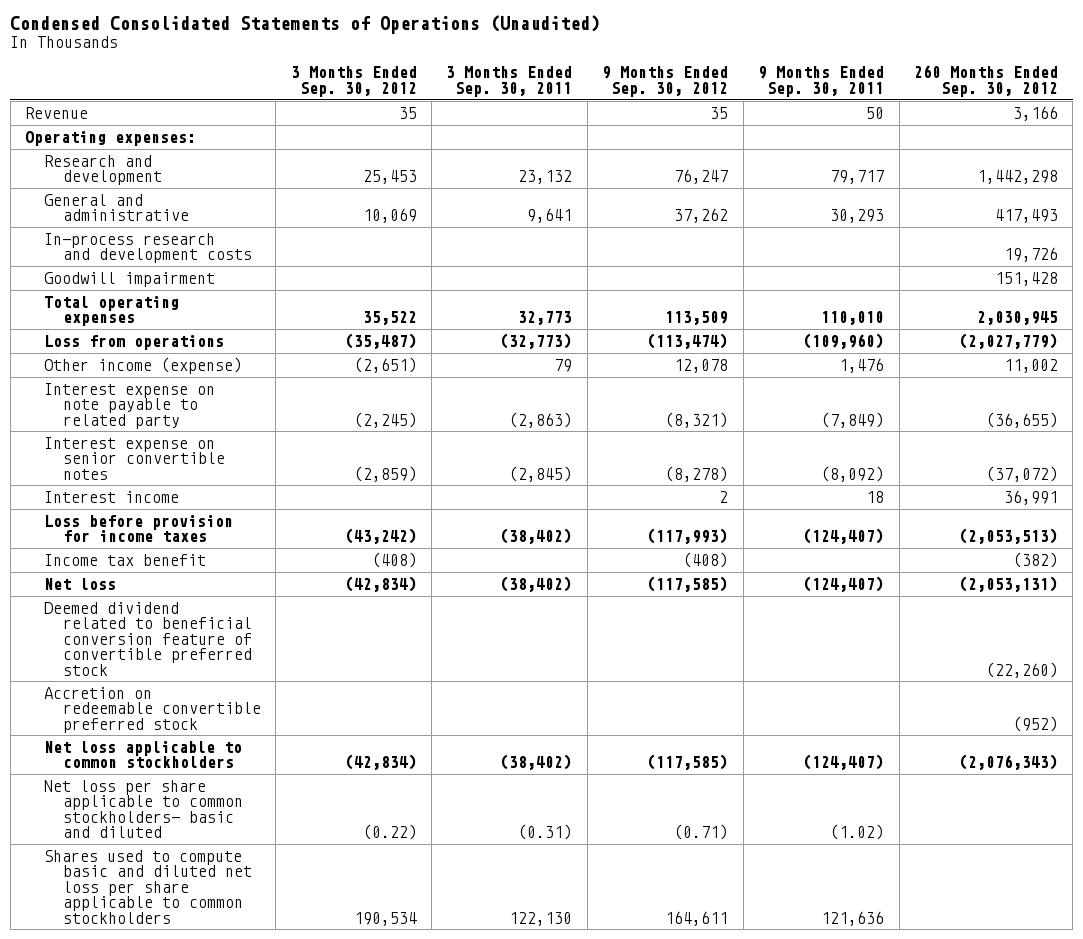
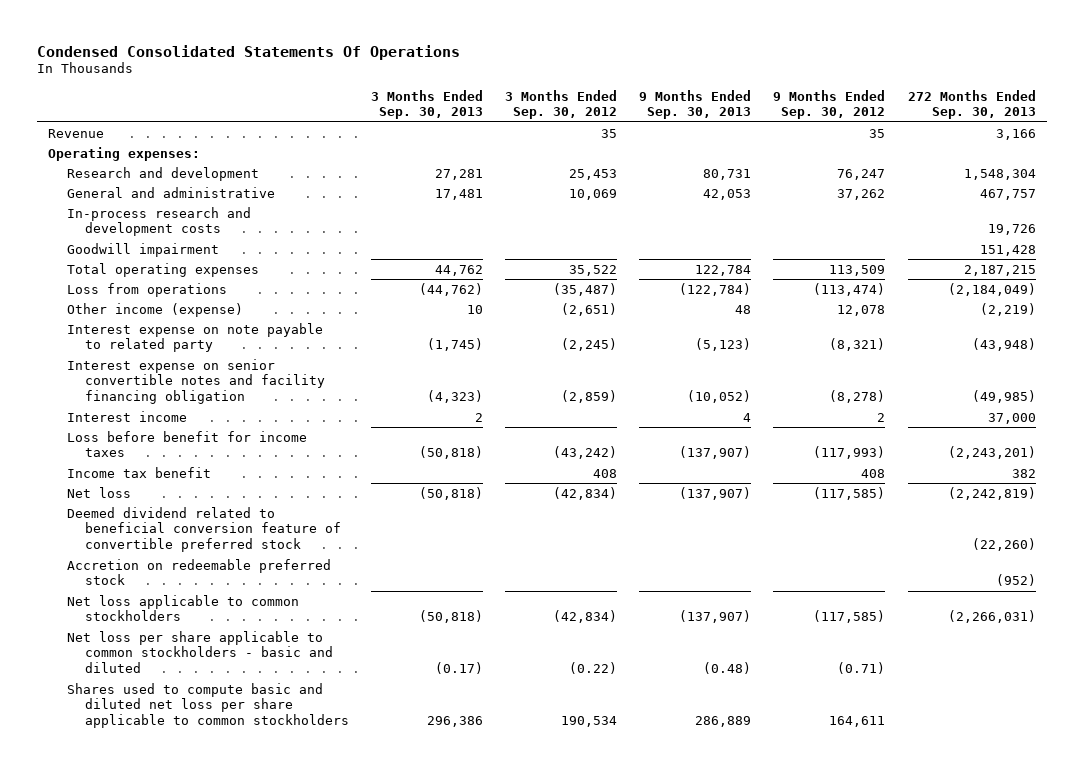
- Condensed Consolidated Statements of Operations (Unaudited)
+ Condensed Consolidated Statements Of Operations
- | 3 Months Ended Sep. 30, 2012 | 3 Months Ended Sep. 30, 2011 | 9 Months Ended Sep. 30, 2012 | 9 Months Ended Sep. 30, 2011 | 260 Months Ended Sep. 30, 2012
+ | 3 Months Ended Sep. 30, 2013 | 3 Months Ended Sep. 30, 2012 | 9 Months Ended Sep. 30, 2013 | 9 Months Ended Sep. 30, 2012 | 272 Months Ended Sep. 30, 2013
- Interest expense on senior convertible notes | (2,859) | (2,845) | (8,278) | (8,092) | (37,072)
+ Interest expense on senior convertible notes and facility financing obligation | (4,323) | (2,859) | (10,052) | (8,278) | (49,985)
- Loss before provision for income taxes | (43,242) | (38,402) | (117,993) | (124,407) | (2,053,513)
- Income tax benefit | (408) | | (408) | | (382)
+ Loss before benefit for income taxes | (50,818) | (43,242) | (137,907) | (117,993) | (2,243,201)
+ Income tax benefit | | 408 | | 408 | 382
- Accretion on redeemable convertible preferred stock | | | | | (952)
+ Accretion on redeemable preferred stock | | | | | (952)
- Net loss per share applicable to common stockholders- basic and diluted | (0.22) | (0.31) | (0.71) | (1.02) |
+ Net loss per share applicable to common stockholders - basic and diluted | (0.17) | (0.22) | (0.48) | (0.71) |

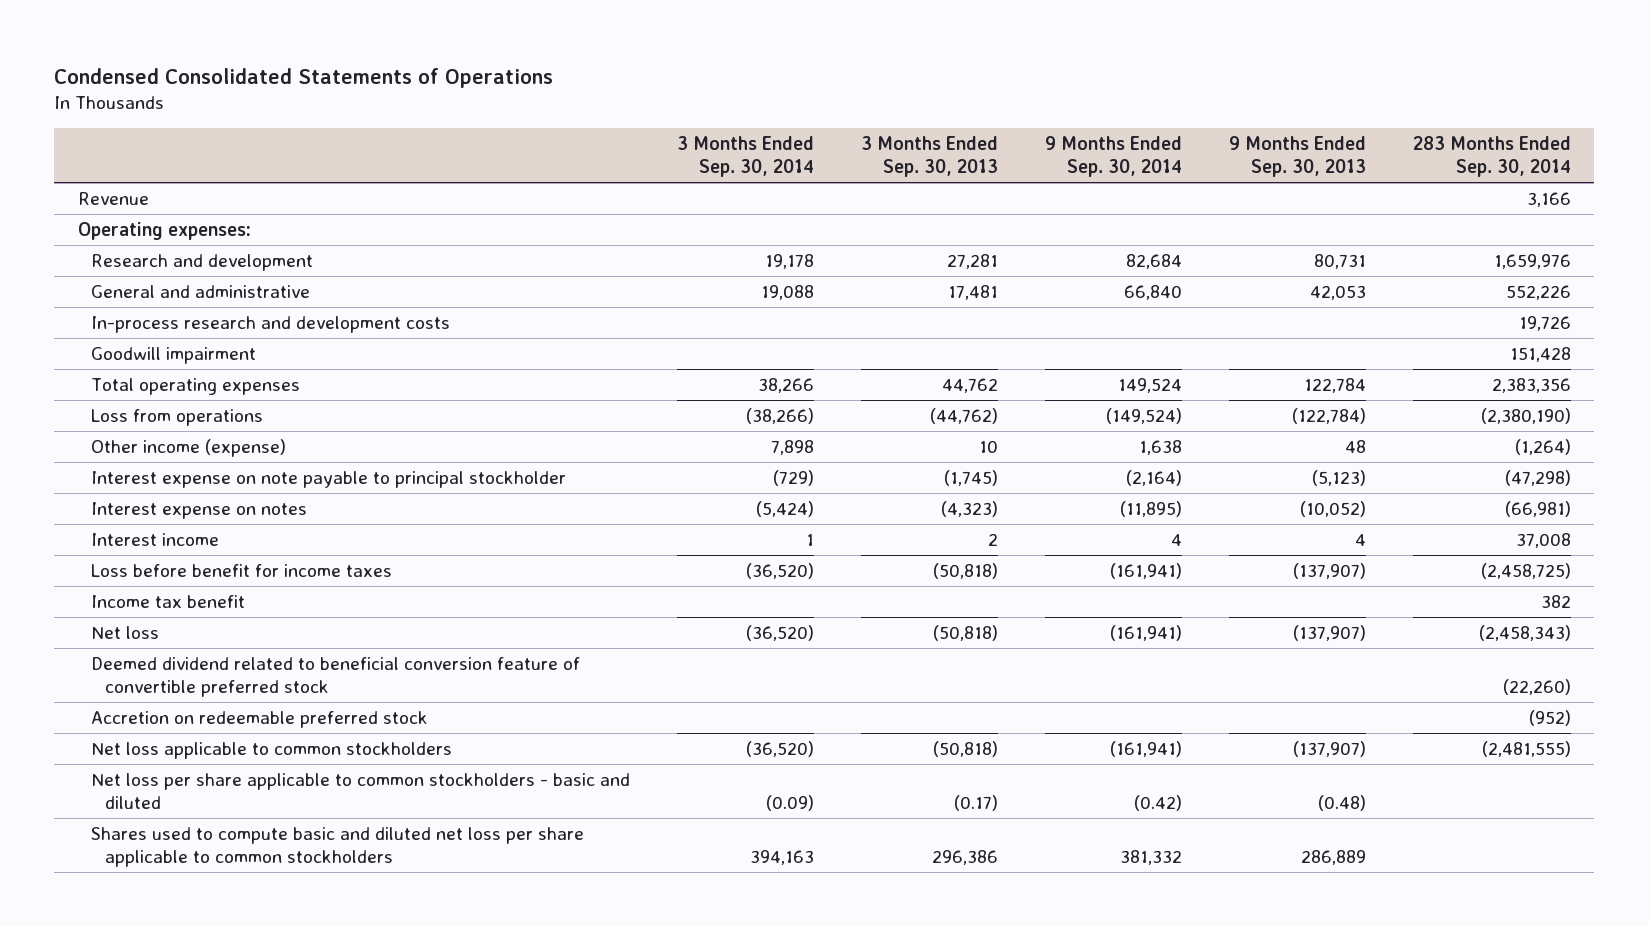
- Condensed Consolidated Statements Of Operations
+ Condensed Consolidated Statements of Operations
- | 3 Months Ended Sep. 30, 2013 | 3 Months Ended Sep. 30, 2012 | 9 Months Ended Sep. 30, 2013 | 9 Months Ended Sep. 30, 2012 | 272 Months Ended Sep. 30, 2013
+ | 3 Months Ended Sep. 30, 2014 | 3 Months Ended Sep. 30, 2013 | 9 Months Ended Sep. 30, 2014 | 9 Months Ended Sep. 30, 2013 | 283 Months Ended Sep. 30, 2014
- Interest expense on note payable to related party | (1,745) | (2,245) | (5,123) | (8,321) | (43,948)
- Interest expense on senior convertible notes and facility financing obligation | (4,323) | (2,859) | (10,052) | (8,278) | (49,985)
+ Interest expense on note payable to principal stockholder | (729) | (1,745) | (2,164) | (5,123) | (47,298)
+ Interest expense on notes | (5,424) | (4,323) | (11,895) | (10,052) | (66,981)

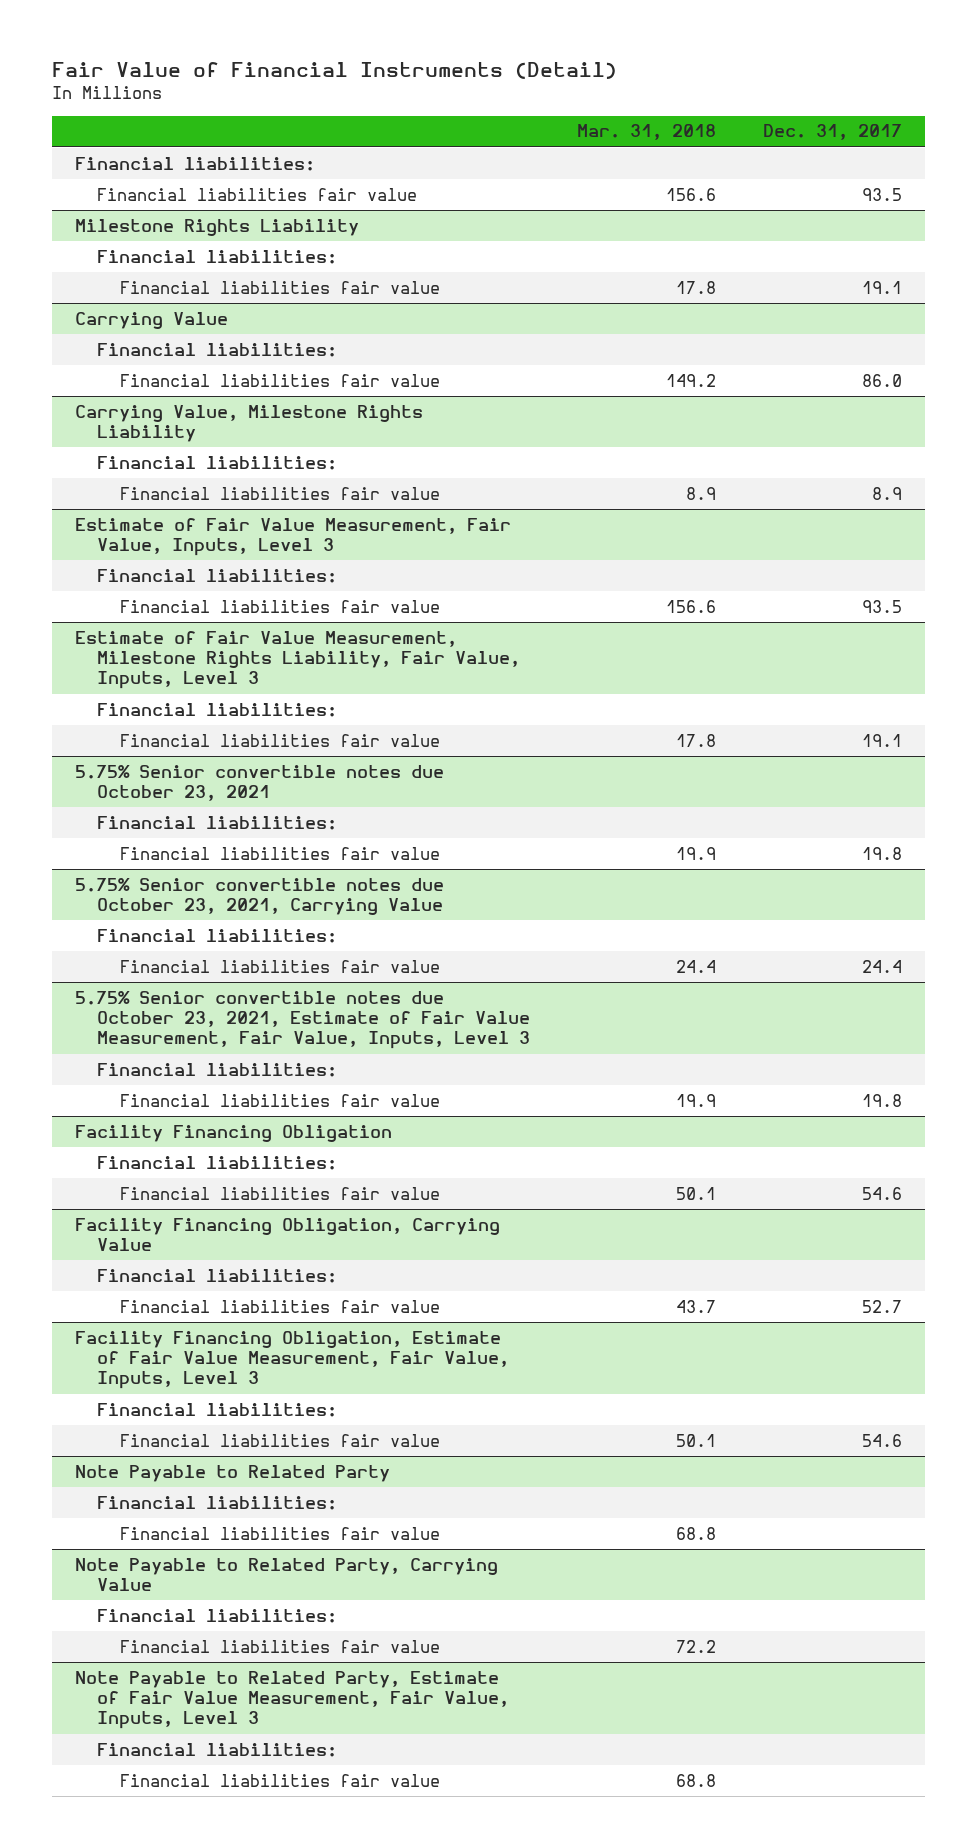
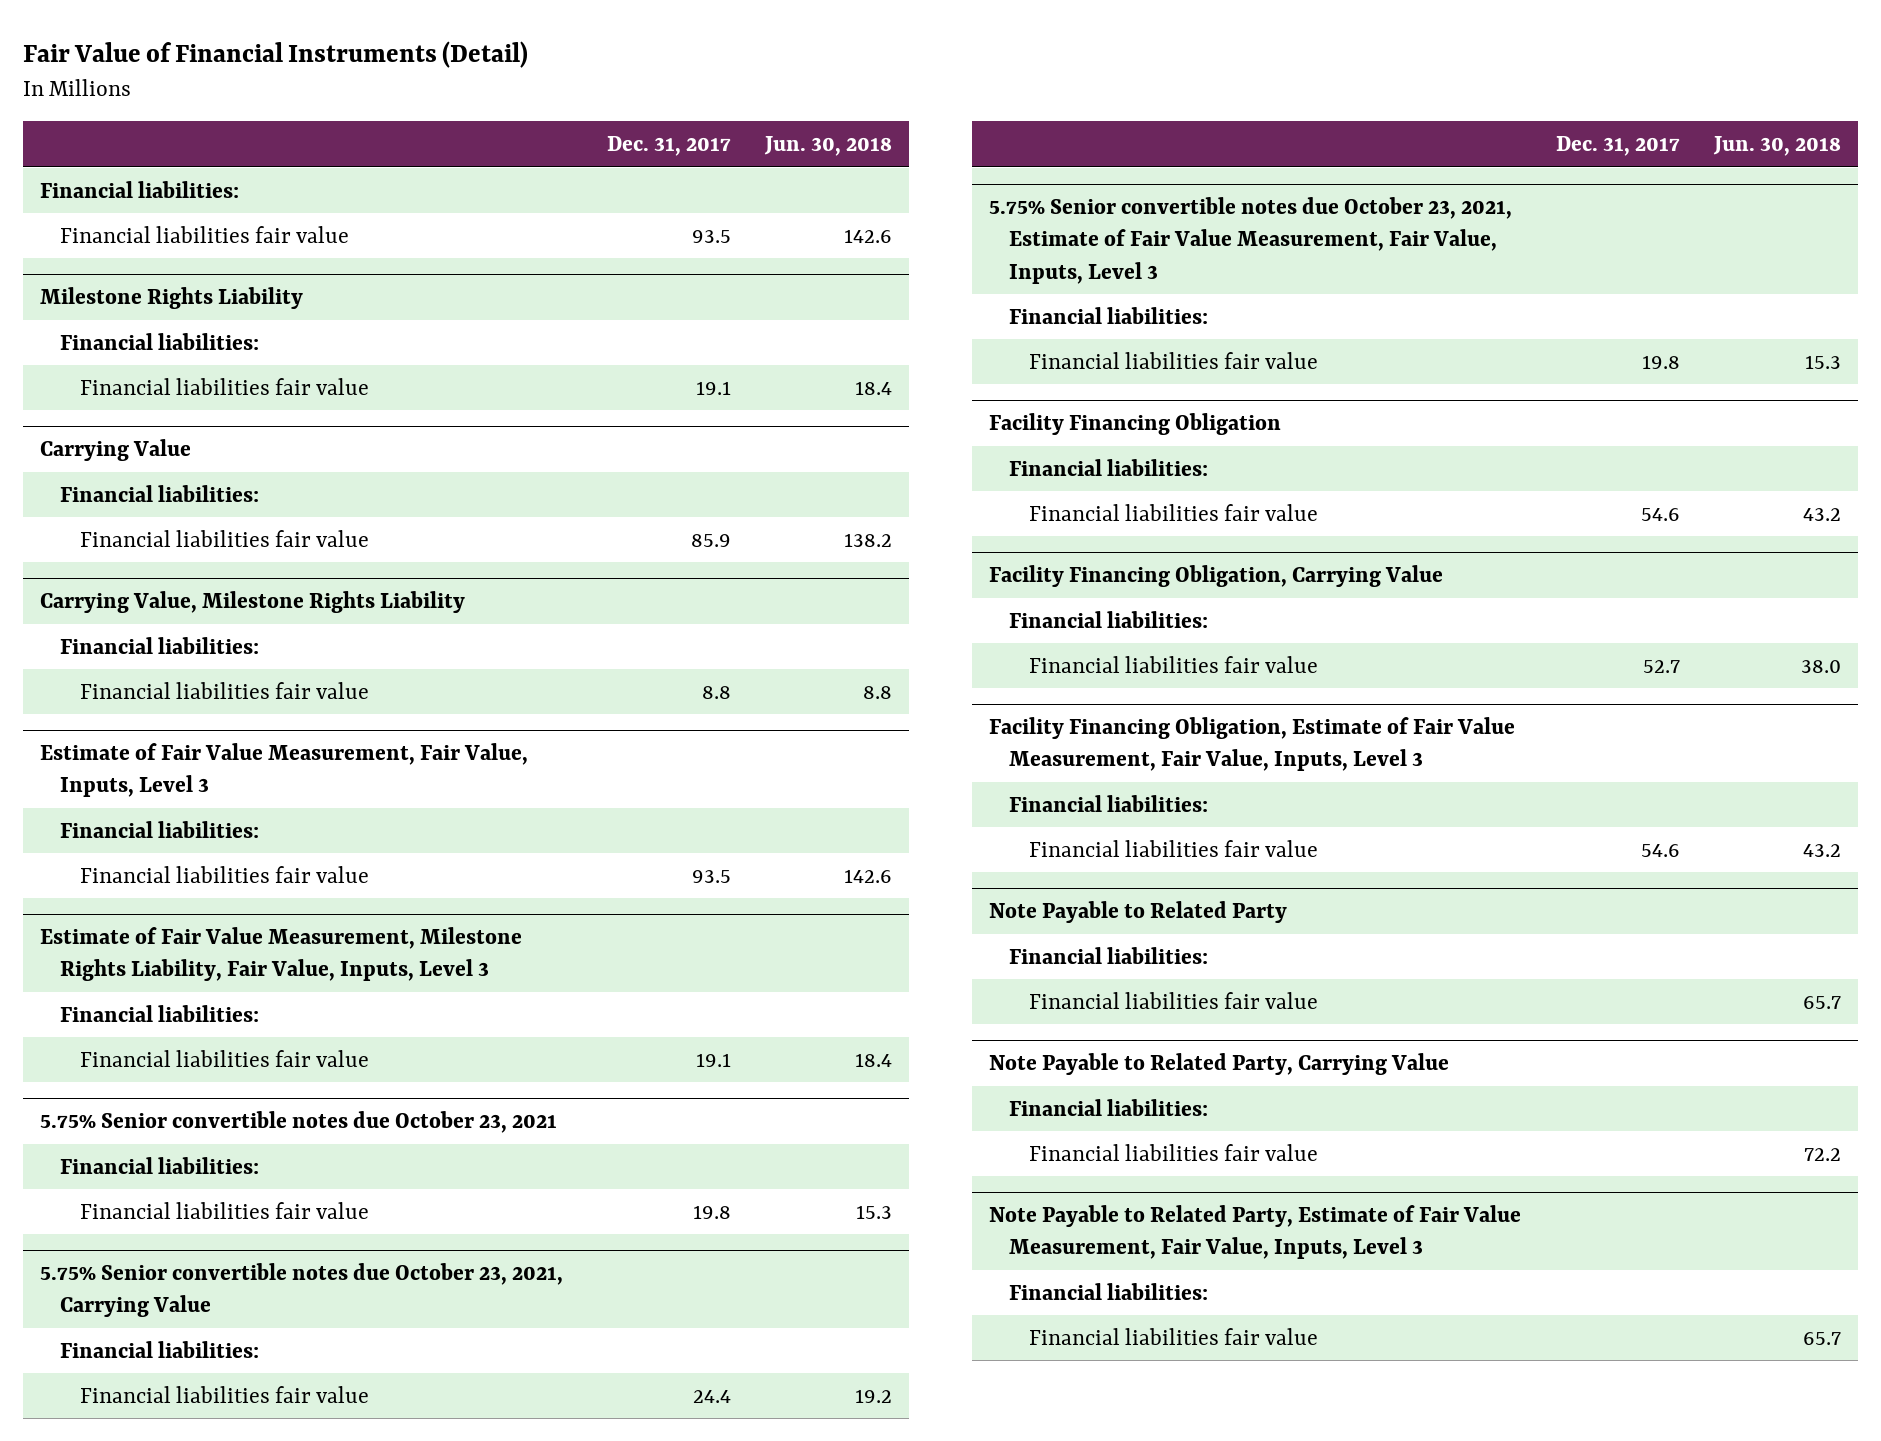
- | Mar. 31, 2018 | Dec. 31, 2017
+ | Dec. 31, 2017 | Jun. 30, 2018
@ Carrying Value
- Financial liabilities fair value | 149.2 | 86.0
+ Financial liabilities fair value | 85.9 | 138.2
@ Carrying Value, Milestone Rights Liability
- Financial liabilities fair value | 8.9 | 8.9
+ Financial liabilities fair value | 8.8 | 8.8

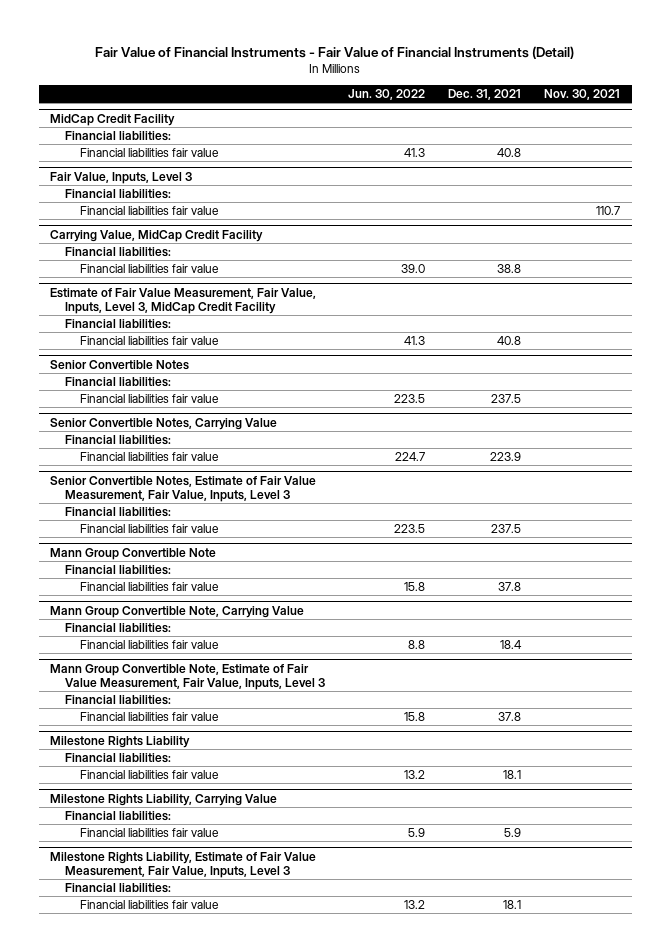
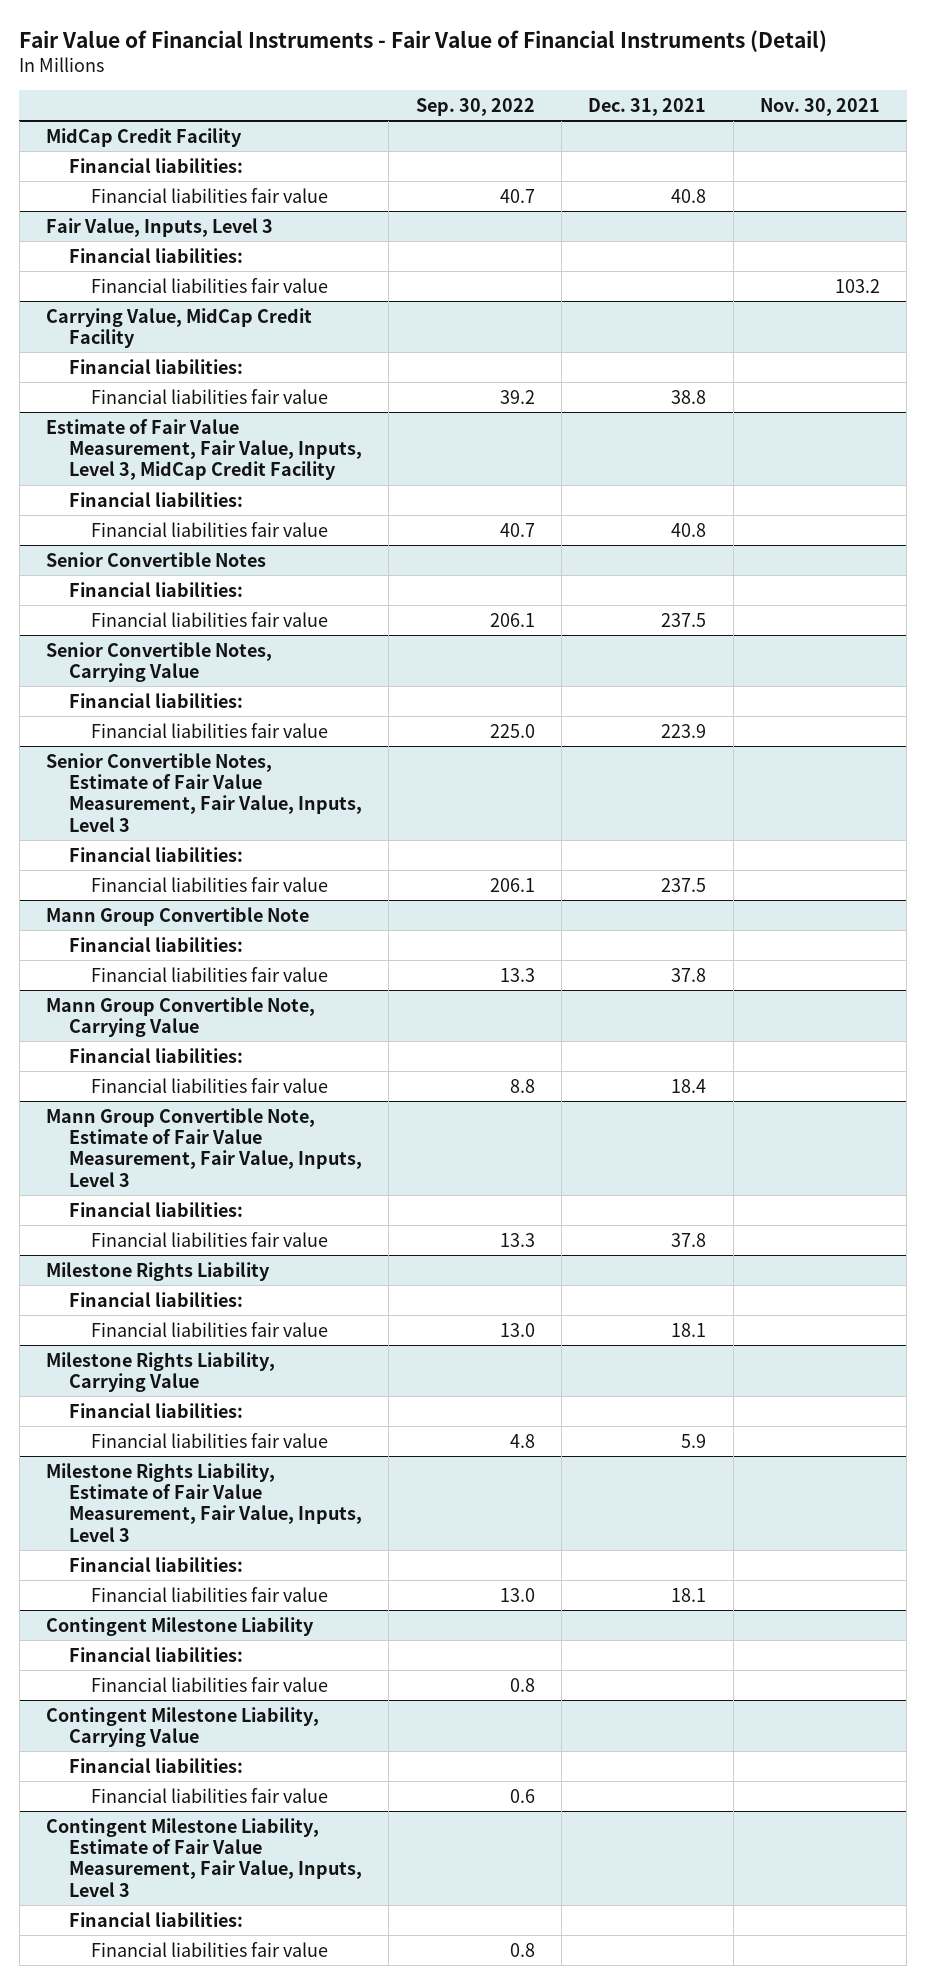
- | Jun. 30, 2022 | Dec. 31, 2021 | Nov. 30, 2021
+ | Sep. 30, 2022 | Dec. 31, 2021 | Nov. 30, 2021
@ Fair Value, Inputs, Level 3
- Financial liabilities fair value | | | 110.7
+ Financial liabilities fair value | | | 103.2
+ Contingent Milestone Liability
+ Financial liabilities:
+ Financial liabilities fair value | 0.8 | |
+ Contingent Milestone Liability, Carrying Value
+ Financial liabilities:
+ Financial liabilities fair value | 0.6 | |
+ Contingent Milestone Liability, Estimate of Fair Value Measurement, Fair Value, Inputs, Level 3
+ Financial liabilities:
+ Financial liabilities fair value | 0.8 | |

